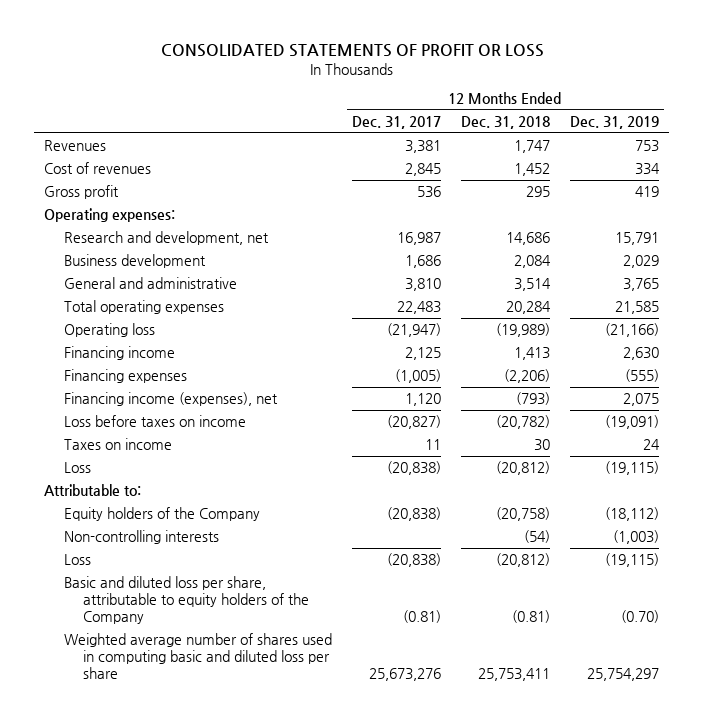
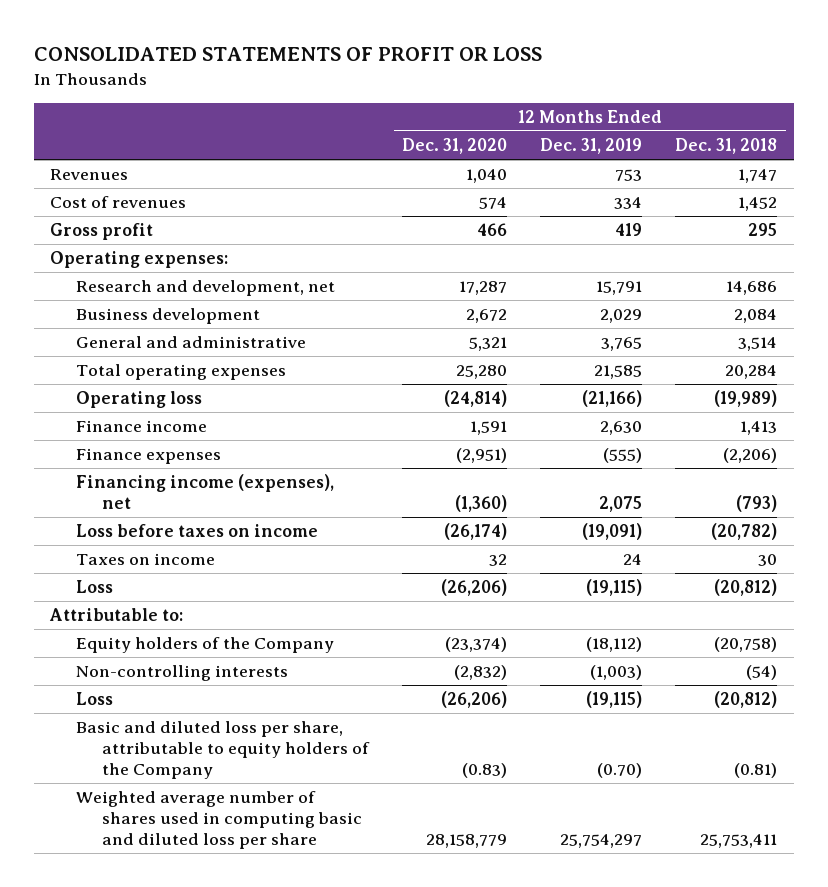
- | 12 Months Ended Dec. 31, 2017 | 12 Months Ended Dec. 31, 2018 | 12 Months Ended Dec. 31, 2019
+ | 12 Months Ended Dec. 31, 2020 | 12 Months Ended Dec. 31, 2019 | 12 Months Ended Dec. 31, 2018
- Financing income | 2,125 | 1,413 | 2,630
- Financing expenses | (1,005) | (2,206) | (555)
+ Finance income | 1,591 | 2,630 | 1,413
+ Finance expenses | (2,951) | (555) | (2,206)

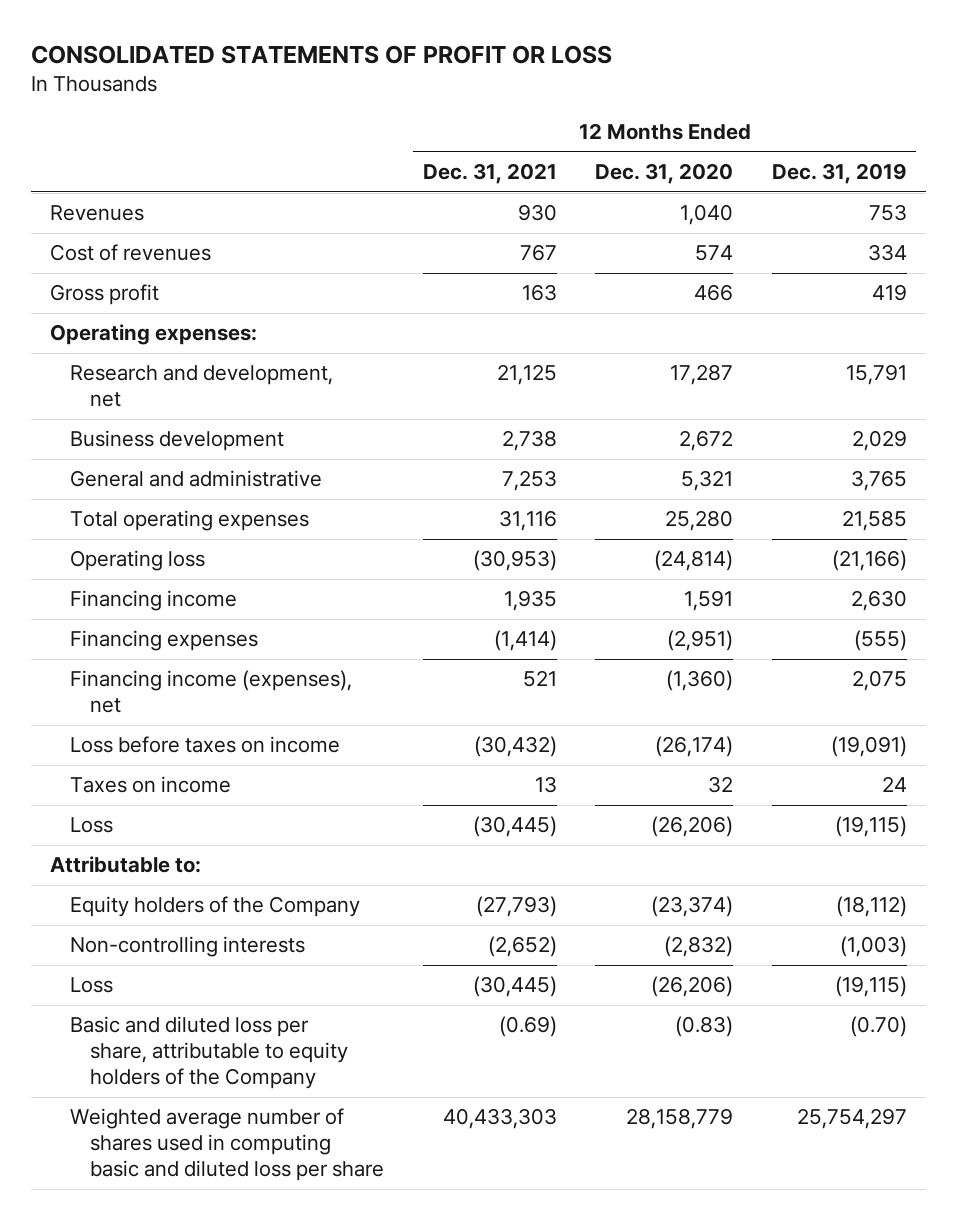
- | 12 Months Ended Dec. 31, 2020 | 12 Months Ended Dec. 31, 2019 | 12 Months Ended Dec. 31, 2018
+ | 12 Months Ended Dec. 31, 2021 | 12 Months Ended Dec. 31, 2020 | 12 Months Ended Dec. 31, 2019
- Finance income | 1,591 | 2,630 | 1,413
- Finance expenses | (2,951) | (555) | (2,206)
+ Financing income | 1,935 | 1,591 | 2,630
+ Financing expenses | (1,414) | (2,951) | (555)

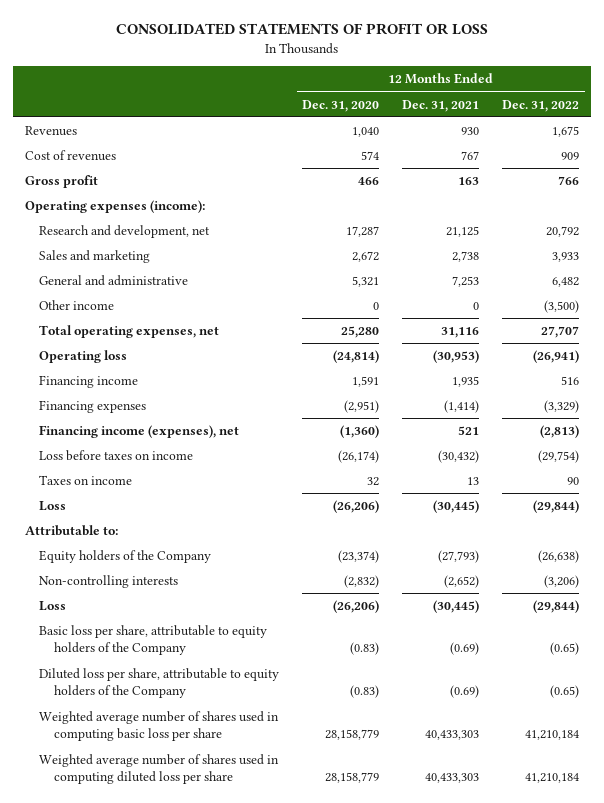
- | 12 Months Ended Dec. 31, 2021 | 12 Months Ended Dec. 31, 2020 | 12 Months Ended Dec. 31, 2019
+ | 12 Months Ended Dec. 31, 2020 | 12 Months Ended Dec. 31, 2021 | 12 Months Ended Dec. 31, 2022
- Operating expenses:
+ Operating expenses (income):
- Business development | 2,738 | 2,672 | 2,029
+ Sales and marketing | 2,672 | 2,738 | 3,933
- Total operating expenses | 31,116 | 25,280 | 21,585
+ Other income | 0 | 0 | (3,500)
+ Total operating expenses, net | 25,280 | 31,116 | 27,707
- Basic and diluted loss per share, attributable to equity holders of the Company | (0.69) | (0.83) | (0.70)
- Weighted average number of shares used in computing basic and diluted loss per share | 40,433,303 | 28,158,779 | 25,754,297
+ Basic loss per share, attributable to equity holders of the Company | (0.83) | (0.69) | (0.65)
+ Diluted loss per share, attributable to equity holders of the Company | (0.83) | (0.69) | (0.65)
+ Weighted average number of shares used in computing basic loss per share | 28,158,779 | 40,433,303 | 41,210,184
+ Weighted average number of shares used in computing diluted loss per share | 28,158,779 | 40,433,303 | 41,210,184

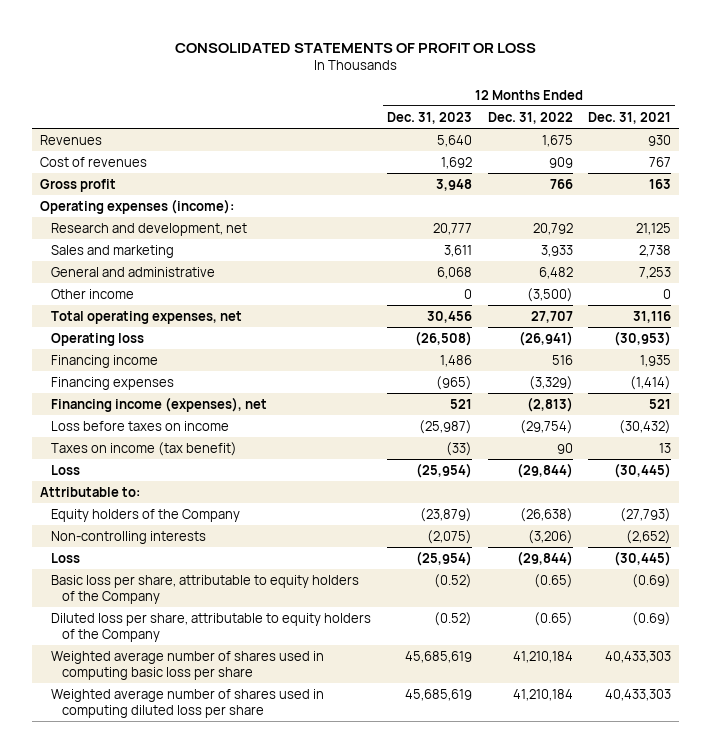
- | 12 Months Ended Dec. 31, 2020 | 12 Months Ended Dec. 31, 2021 | 12 Months Ended Dec. 31, 2022
+ | 12 Months Ended Dec. 31, 2023 | 12 Months Ended Dec. 31, 2022 | 12 Months Ended Dec. 31, 2021
- Taxes on income | 32 | 13 | 90
+ Taxes on income (tax benefit) | (33) | 90 | 13

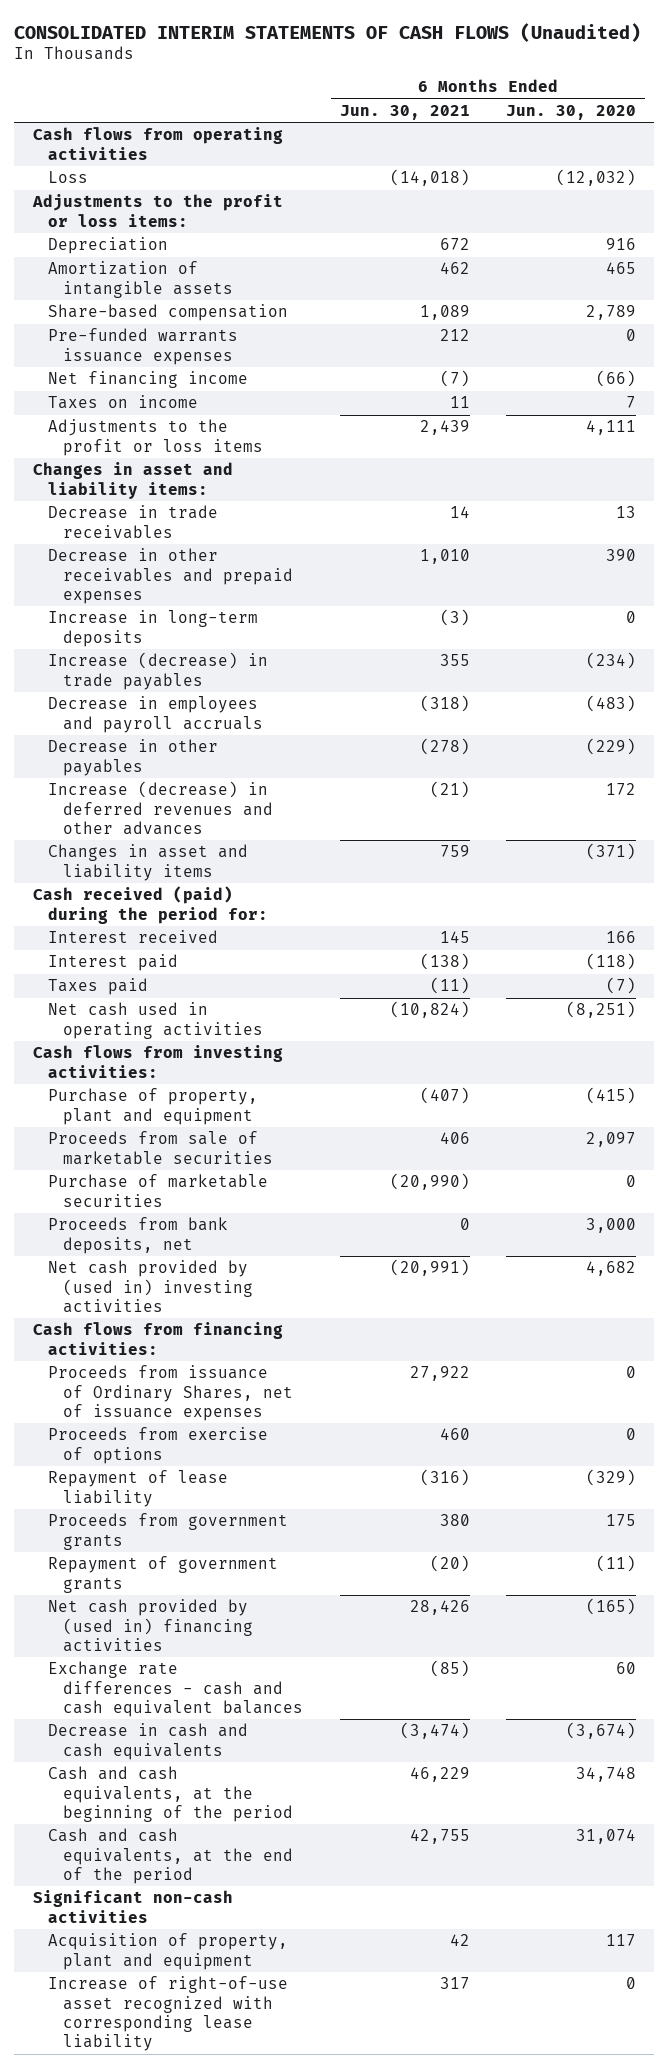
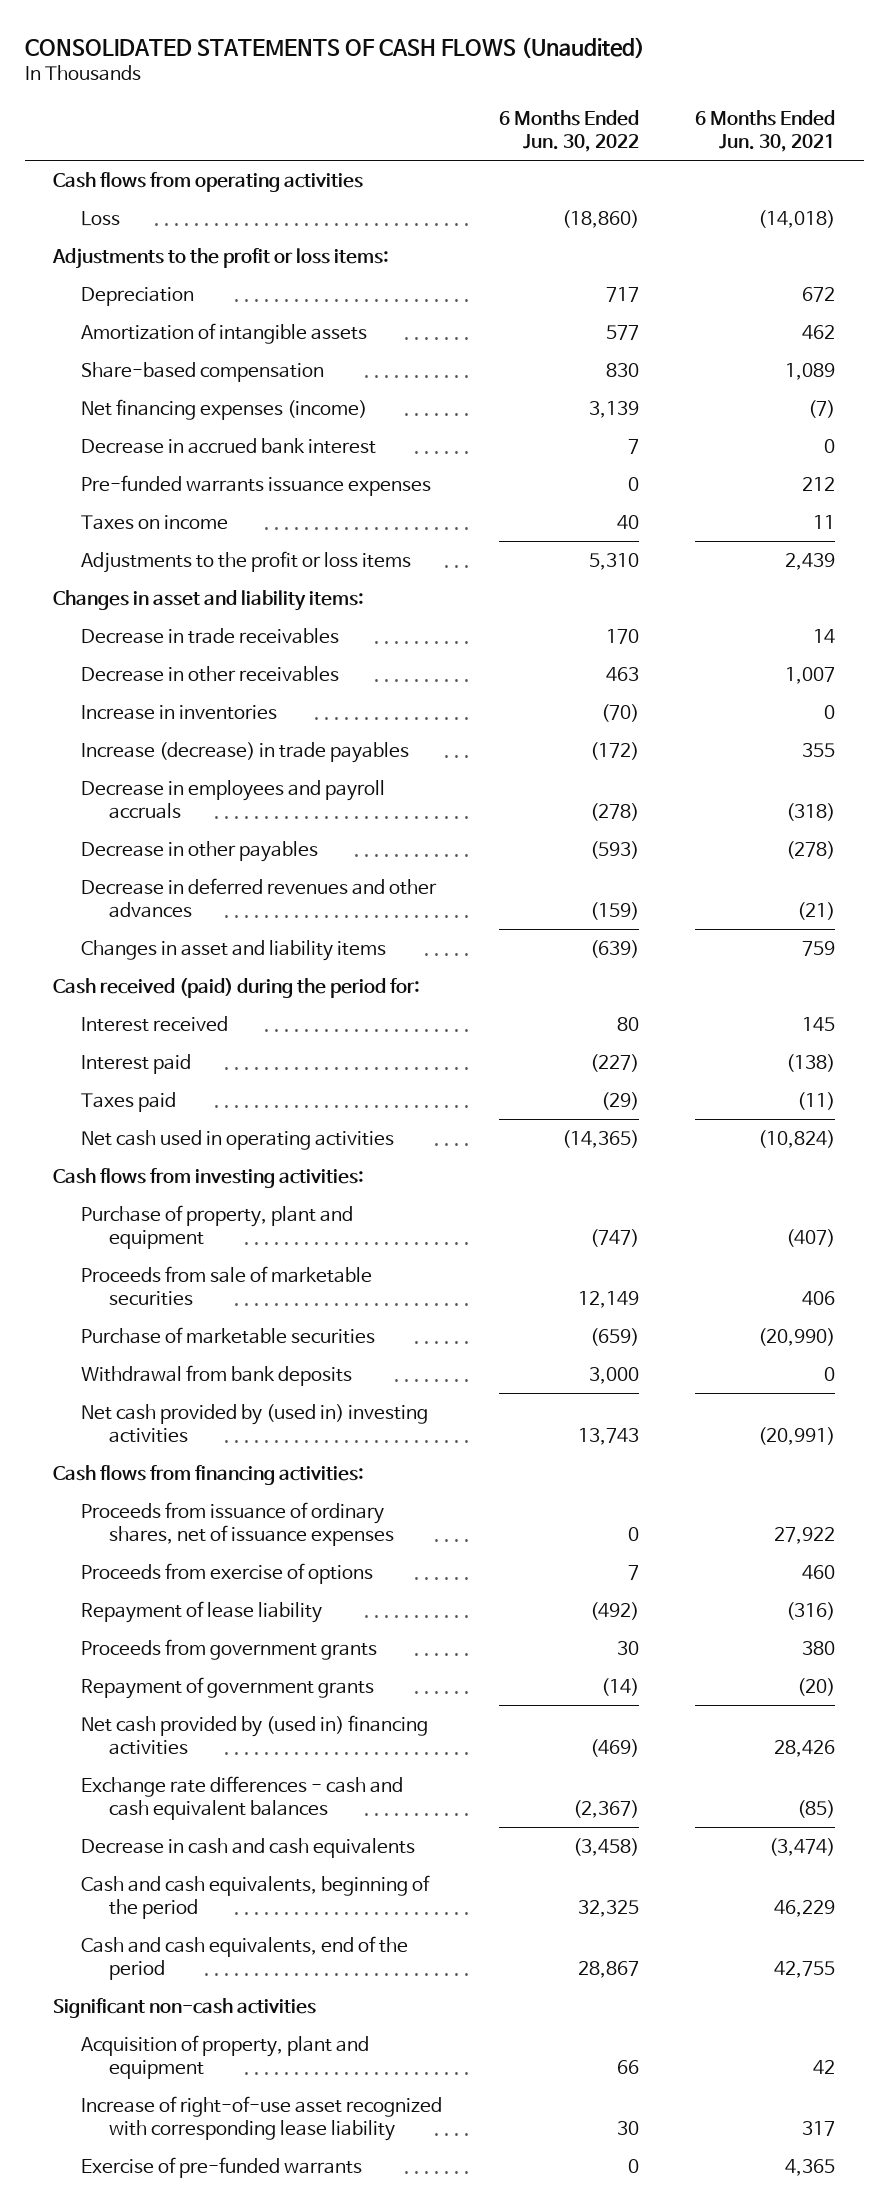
- CONSOLIDATED INTERIM STATEMENTS OF CASH FLOWS (Unaudited)
+ CONSOLIDATED STATEMENTS OF CASH FLOWS (Unaudited)
- | 6 Months Ended Jun. 30, 2021 | 6 Months Ended Jun. 30, 2020
+ | 6 Months Ended Jun. 30, 2022 | 6 Months Ended Jun. 30, 2021
+ Net financing expenses (income) | 3,139 | (7)
+ Decrease in accrued bank interest | 7 | 0
- Net financing income | (7) | (66)
- Decrease in other receivables and prepaid expenses | 1,010 | 390
- Increase in long-term deposits | (3) | 0
+ Decrease in other receivables | 463 | 1,007
+ Increase in inventories | (70) | 0
- Increase (decrease) in deferred revenues and other advances | (21) | 172
+ Decrease in deferred revenues and other advances | (159) | (21)
- Proceeds from bank deposits, net | 0 | 3,000
+ Withdrawal from bank deposits | 3,000 | 0
- Proceeds from issuance of Ordinary Shares, net of issuance expenses | 27,922 | 0
+ Proceeds from issuance of ordinary shares, net of issuance expenses | 0 | 27,922
- Cash and cash equivalents, at the beginning of the period | 46,229 | 34,748
- Cash and cash equivalents, at the end of the period | 42,755 | 31,074
+ Cash and cash equivalents, beginning of the period | 32,325 | 46,229
+ Cash and cash equivalents, end of the period | 28,867 | 42,755
+ Exercise of pre-funded warrants | 0 | 4,365

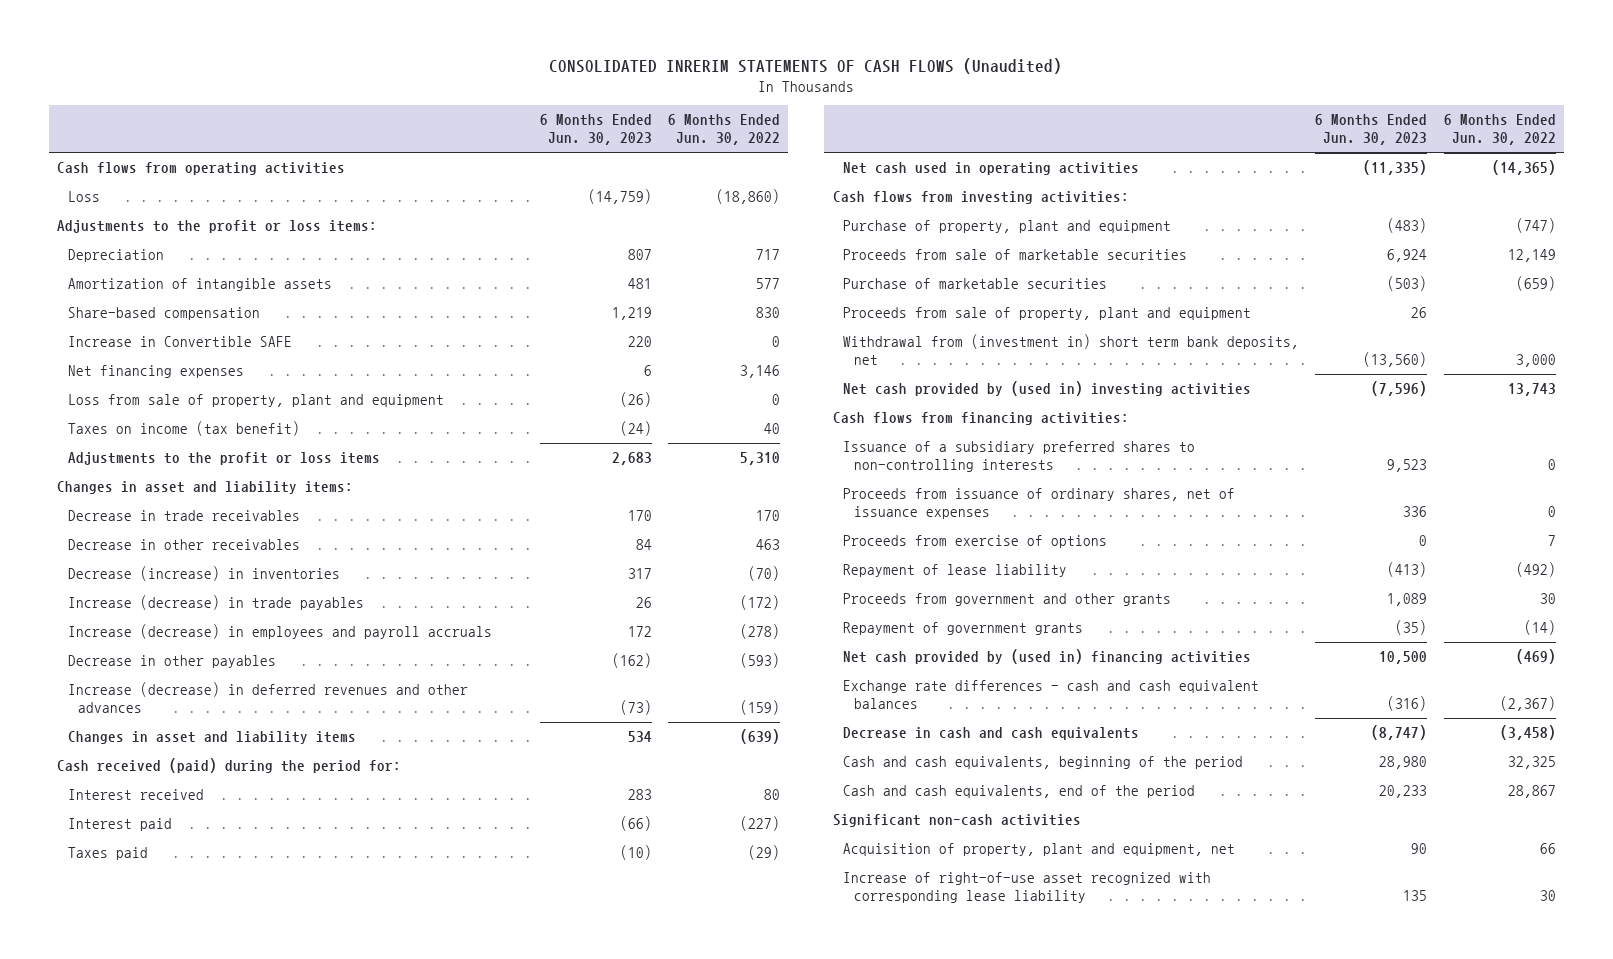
- CONSOLIDATED STATEMENTS OF CASH FLOWS (Unaudited)
+ CONSOLIDATED INRERIM STATEMENTS OF CASH FLOWS (Unaudited)
- | 6 Months Ended Jun. 30, 2022 | 6 Months Ended Jun. 30, 2021
+ | 6 Months Ended Jun. 30, 2023 | 6 Months Ended Jun. 30, 2022
- Net financing expenses (income) | 3,139 | (7)
- Decrease in accrued bank interest | 7 | 0
- Pre-funded warrants issuance expenses | 0 | 212
- Taxes on income | 40 | 11
+ Increase in Convertible SAFE | 220 | 0
+ Net financing expenses | 6 | 3,146
+ Loss from sale of property, plant and equipment | (26) | 0
+ Taxes on income (tax benefit) | (24) | 40
- Increase in inventories | (70) | 0
+ Decrease (increase) in inventories | 317 | (70)
- Decrease in employees and payroll accruals | (278) | (318)
+ Increase (decrease) in employees and payroll accruals | 172 | (278)
- Decrease in deferred revenues and other advances | (159) | (21)
+ Increase (decrease) in deferred revenues and other advances | (73) | (159)
- Withdrawal from bank deposits | 3,000 | 0
+ Proceeds from sale of property, plant and equipment | 26 |
+ Withdrawal from (investment in) short term bank deposits, net | (13,560) | 3,000
+ Issuance of a subsidiary preferred shares to non-controlling interests | 9,523 | 0
- Proceeds from government grants | 30 | 380
+ Proceeds from government and other grants | 1,089 | 30
- Acquisition of property, plant and equipment | 66 | 42
+ Acquisition of property, plant and equipment, net | 90 | 66
- Exercise of pre-funded warrants | 0 | 4,365

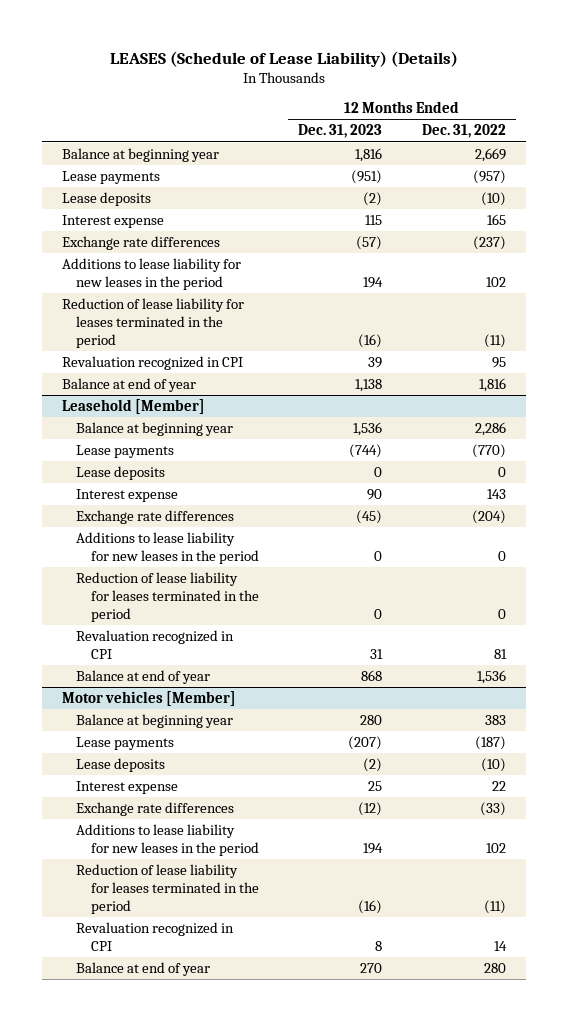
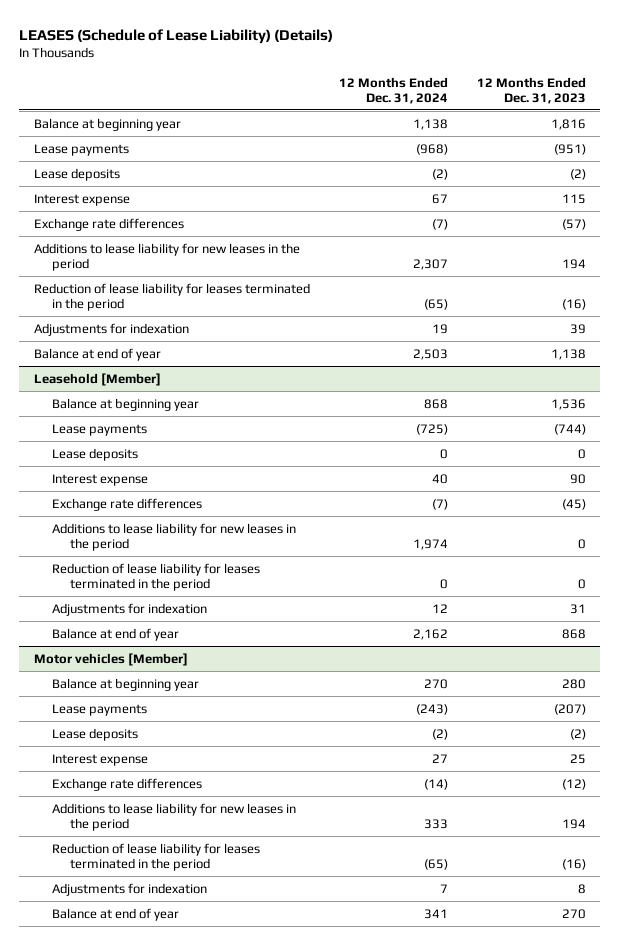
- | 12 Months Ended Dec. 31, 2023 | 12 Months Ended Dec. 31, 2022
+ | 12 Months Ended Dec. 31, 2024 | 12 Months Ended Dec. 31, 2023
- Revaluation recognized in CPI | 39 | 95
+ Adjustments for indexation | 19 | 39
@ Leasehold [Member]
- Revaluation recognized in CPI | 31 | 81
+ Adjustments for indexation | 12 | 31
@ Motor vehicles [Member]
- Revaluation recognized in CPI | 8 | 14
+ Adjustments for indexation | 7 | 8

